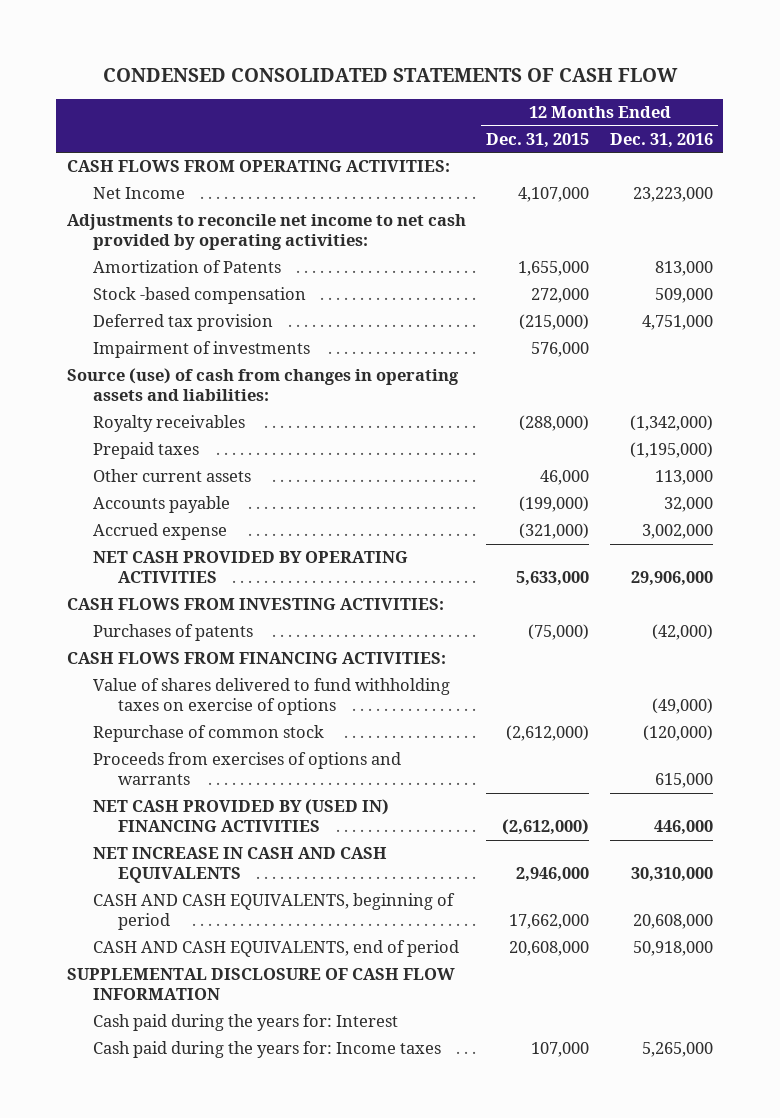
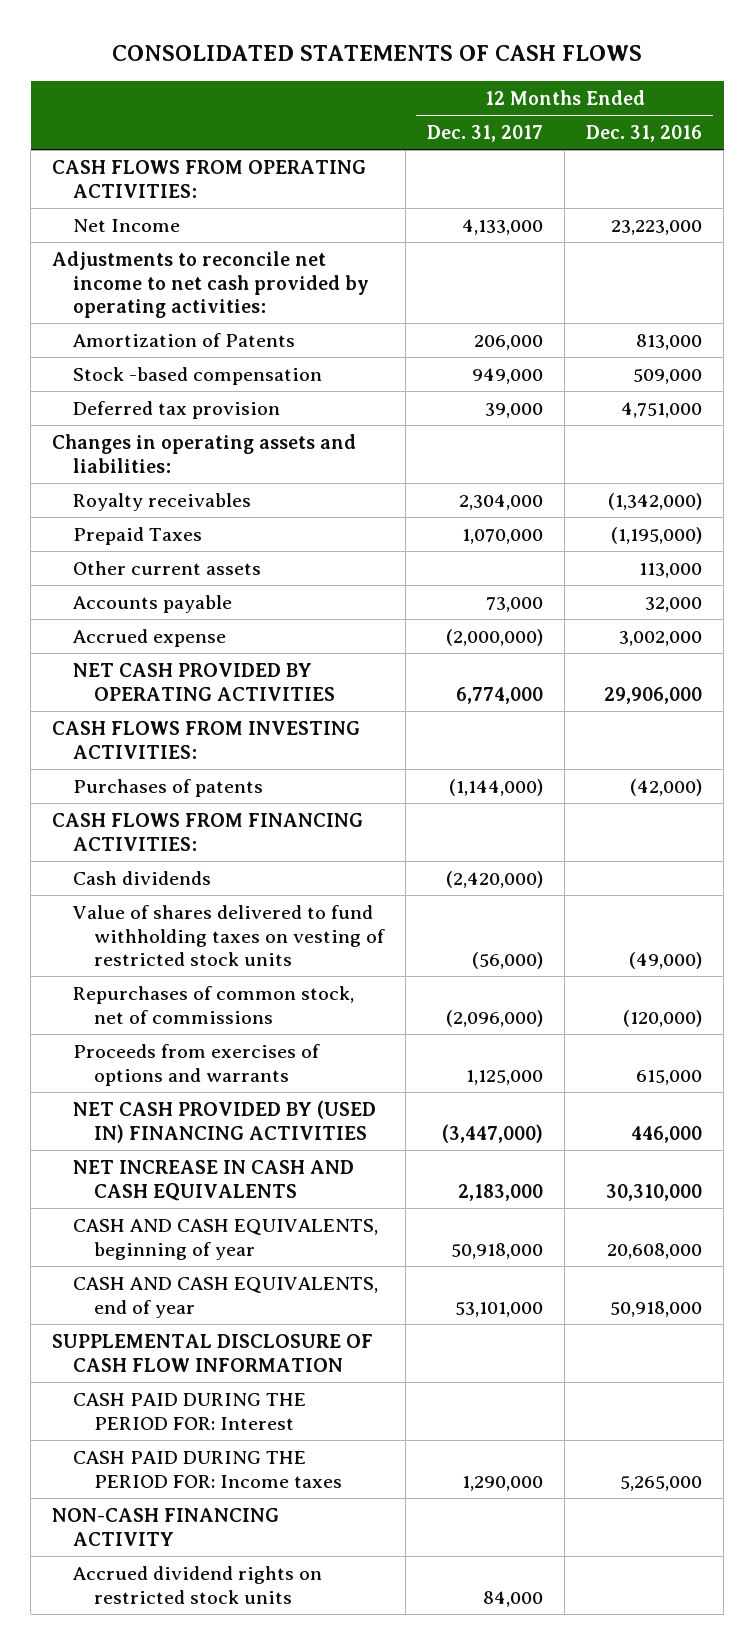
- CONDENSED CONSOLIDATED STATEMENTS OF CASH FLOW
+ CONSOLIDATED STATEMENTS OF CASH FLOWS
- | 12 Months Ended Dec. 31, 2015 | 12 Months Ended Dec. 31, 2016
+ | 12 Months Ended Dec. 31, 2017 | 12 Months Ended Dec. 31, 2016
- Impairment of investments | 576,000 |
- Source (use) of cash from changes in operating assets and liabilities:
+ Changes in operating assets and liabilities:
- Prepaid taxes | | (1,195,000)
+ Prepaid Taxes | 1,070,000 | (1,195,000)
- Value of shares delivered to fund withholding taxes on exercise of options | | (49,000)
- Repurchase of common stock | (2,612,000) | (120,000)
+ Cash dividends | (2,420,000) |
+ Value of shares delivered to fund withholding taxes on vesting of restricted stock units | (56,000) | (49,000)
+ Repurchases of common stock, net of commissions | (2,096,000) | (120,000)
- CASH AND CASH EQUIVALENTS, beginning of period | 17,662,000 | 20,608,000
- CASH AND CASH EQUIVALENTS, end of period | 20,608,000 | 50,918,000
+ CASH AND CASH EQUIVALENTS, beginning of year | 50,918,000 | 20,608,000
+ CASH AND CASH EQUIVALENTS, end of year | 53,101,000 | 50,918,000
- Cash paid during the years for: Interest
- Cash paid during the years for: Income taxes | 107,000 | 5,265,000
+ CASH PAID DURING THE PERIOD FOR: Interest
+ CASH PAID DURING THE PERIOD FOR: Income taxes | 1,290,000 | 5,265,000
+ NON-CASH FINANCING ACTIVITY
+ Accrued dividend rights on restricted stock units | 84,000 |

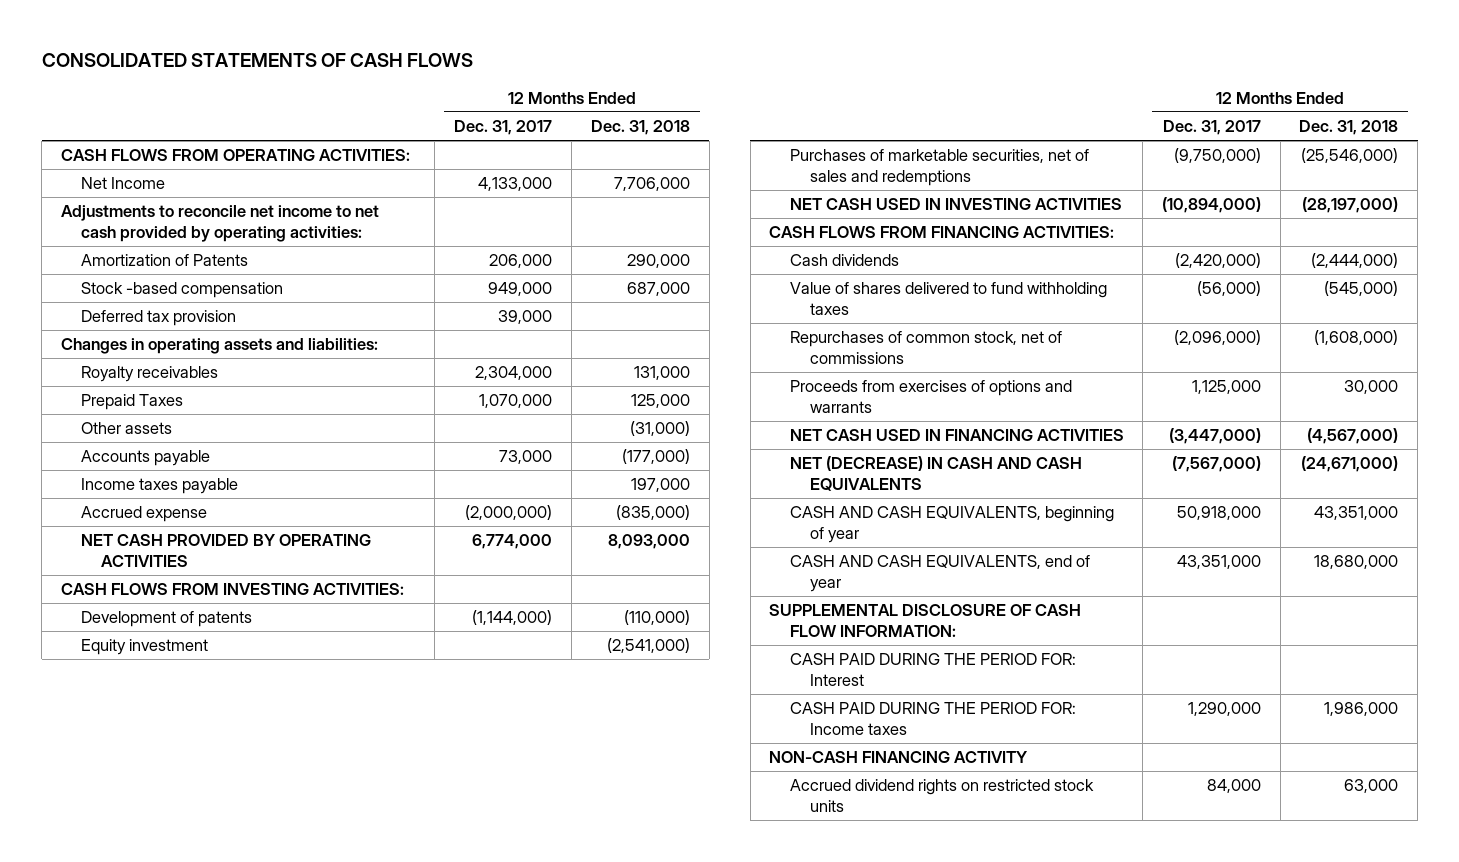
- | 12 Months Ended Dec. 31, 2017 | 12 Months Ended Dec. 31, 2016
+ | 12 Months Ended Dec. 31, 2017 | 12 Months Ended Dec. 31, 2018
- Other current assets | | 113,000
+ Other assets | | (31,000)
+ Income taxes payable | | 197,000
- Purchases of patents | (1,144,000) | (42,000)
+ Development of patents | (1,144,000) | (110,000)
+ Equity investment | | (2,541,000)
+ Purchases of marketable securities, net of sales and redemptions | (9,750,000) | (25,546,000)
+ NET CASH USED IN INVESTING ACTIVITIES | (10,894,000) | (28,197,000)
- Value of shares delivered to fund withholding taxes on vesting of restricted stock units | (56,000) | (49,000)
+ Value of shares delivered to fund withholding taxes | (56,000) | (545,000)
- NET CASH PROVIDED BY (USED IN) FINANCING ACTIVITIES | (3,447,000) | 446,000
- NET INCREASE IN CASH AND CASH EQUIVALENTS | 2,183,000 | 30,310,000
+ NET CASH USED IN FINANCING ACTIVITIES | (3,447,000) | (4,567,000)
+ NET (DECREASE) IN CASH AND CASH EQUIVALENTS | (7,567,000) | (24,671,000)
- CASH AND CASH EQUIVALENTS, end of year | 53,101,000 | 50,918,000
- SUPPLEMENTAL DISCLOSURE OF CASH FLOW INFORMATION
+ CASH AND CASH EQUIVALENTS, end of year | 43,351,000 | 18,680,000
+ SUPPLEMENTAL DISCLOSURE OF CASH FLOW INFORMATION:

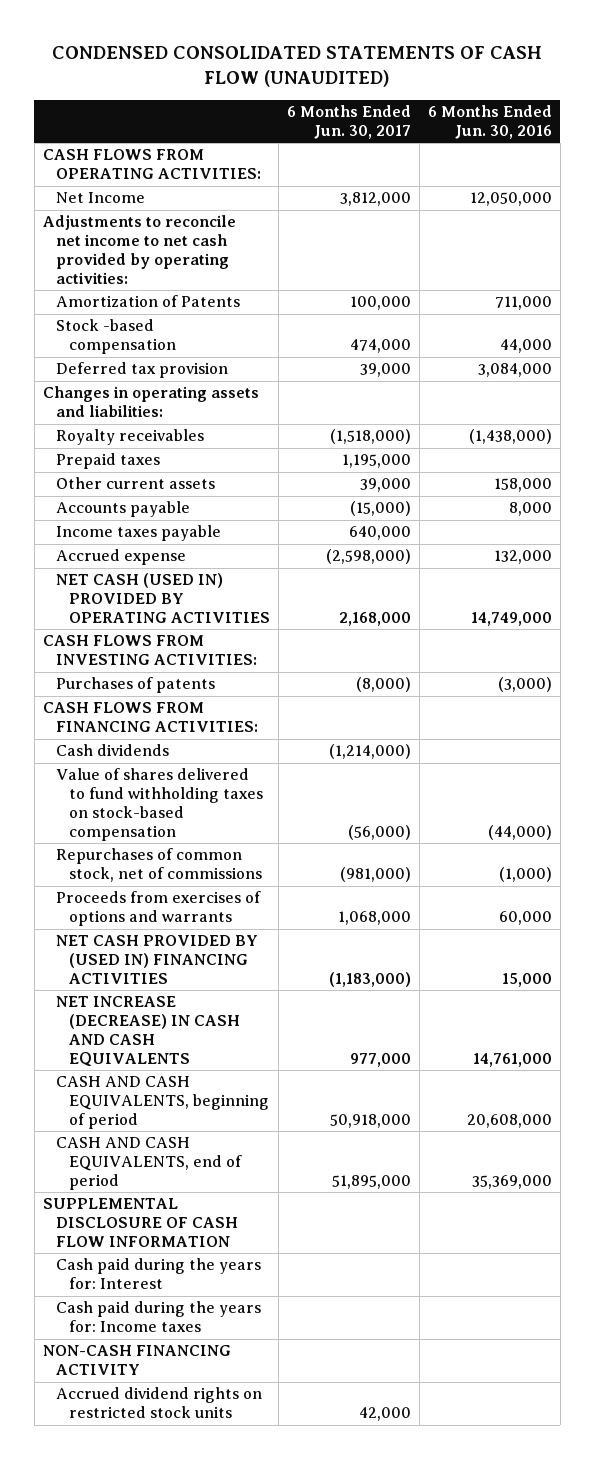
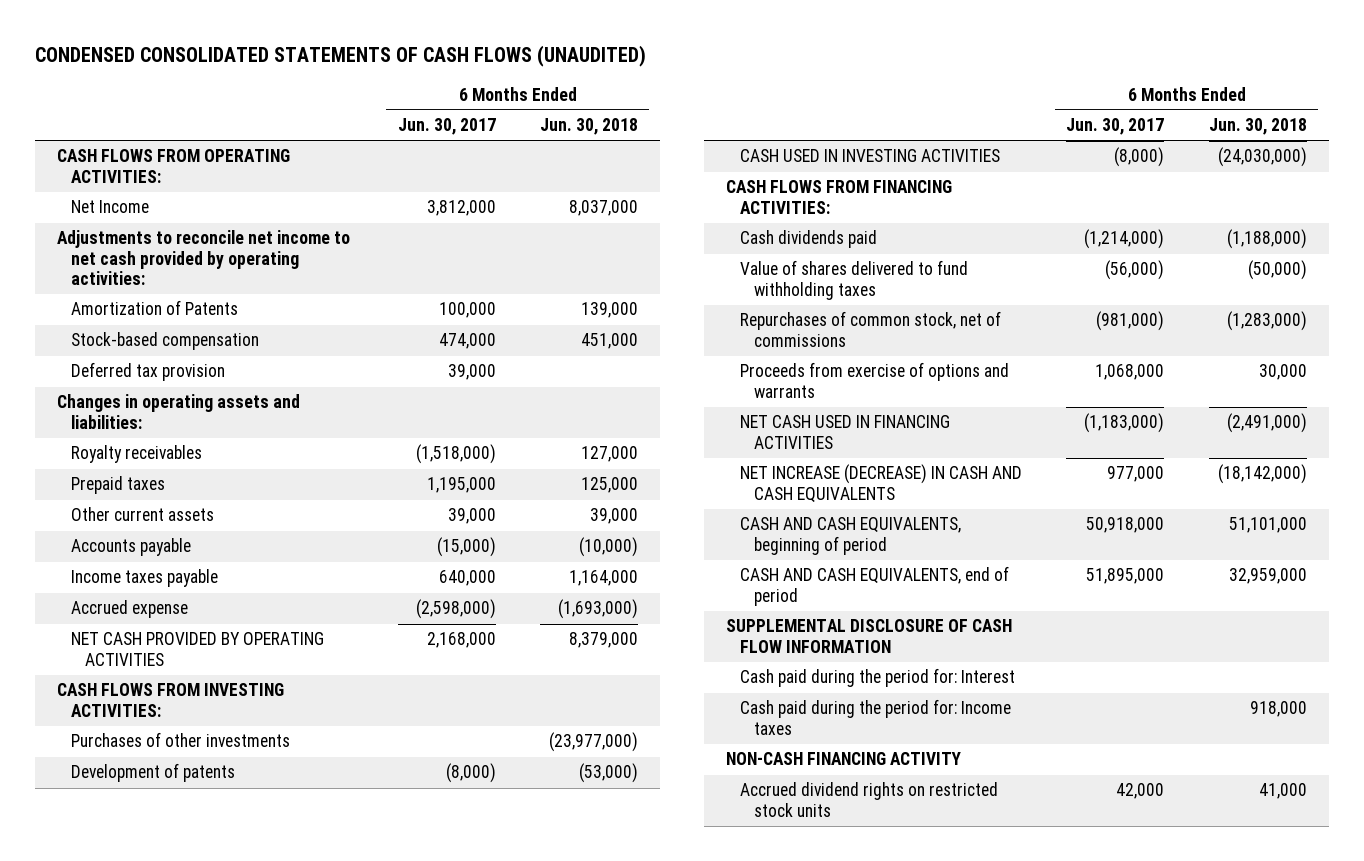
- CONDENSED CONSOLIDATED STATEMENTS OF CASH FLOW (UNAUDITED)
+ CONDENSED CONSOLIDATED STATEMENTS OF CASH FLOWS (UNAUDITED)
- | 6 Months Ended Jun. 30, 2017 | 6 Months Ended Jun. 30, 2016
+ | 6 Months Ended Jun. 30, 2017 | 6 Months Ended Jun. 30, 2018
- Stock -based compensation | 474,000 | 44,000
+ Stock-based compensation | 474,000 | 451,000
- NET CASH (USED IN) PROVIDED BY OPERATING ACTIVITIES | 2,168,000 | 14,749,000
+ NET CASH PROVIDED BY OPERATING ACTIVITIES | 2,168,000 | 8,379,000
- Purchases of patents | (8,000) | (3,000)
+ Purchases of other investments | | (23,977,000)
+ Development of patents | (8,000) | (53,000)
+ CASH USED IN INVESTING ACTIVITIES | (8,000) | (24,030,000)
- Cash dividends | (1,214,000) |
- Value of shares delivered to fund withholding taxes on stock-based compensation | (56,000) | (44,000)
+ Cash dividends paid | (1,214,000) | (1,188,000)
+ Value of shares delivered to fund withholding taxes | (56,000) | (50,000)
- Proceeds from exercises of options and warrants | 1,068,000 | 60,000
- NET CASH PROVIDED BY (USED IN) FINANCING ACTIVITIES | (1,183,000) | 15,000
+ Proceeds from exercise of options and warrants | 1,068,000 | 30,000
+ NET CASH USED IN FINANCING ACTIVITIES | (1,183,000) | (2,491,000)
- Cash paid during the years for: Interest
- Cash paid during the years for: Income taxes
+ Cash paid during the period for: Interest
+ Cash paid during the period for: Income taxes | | 918,000

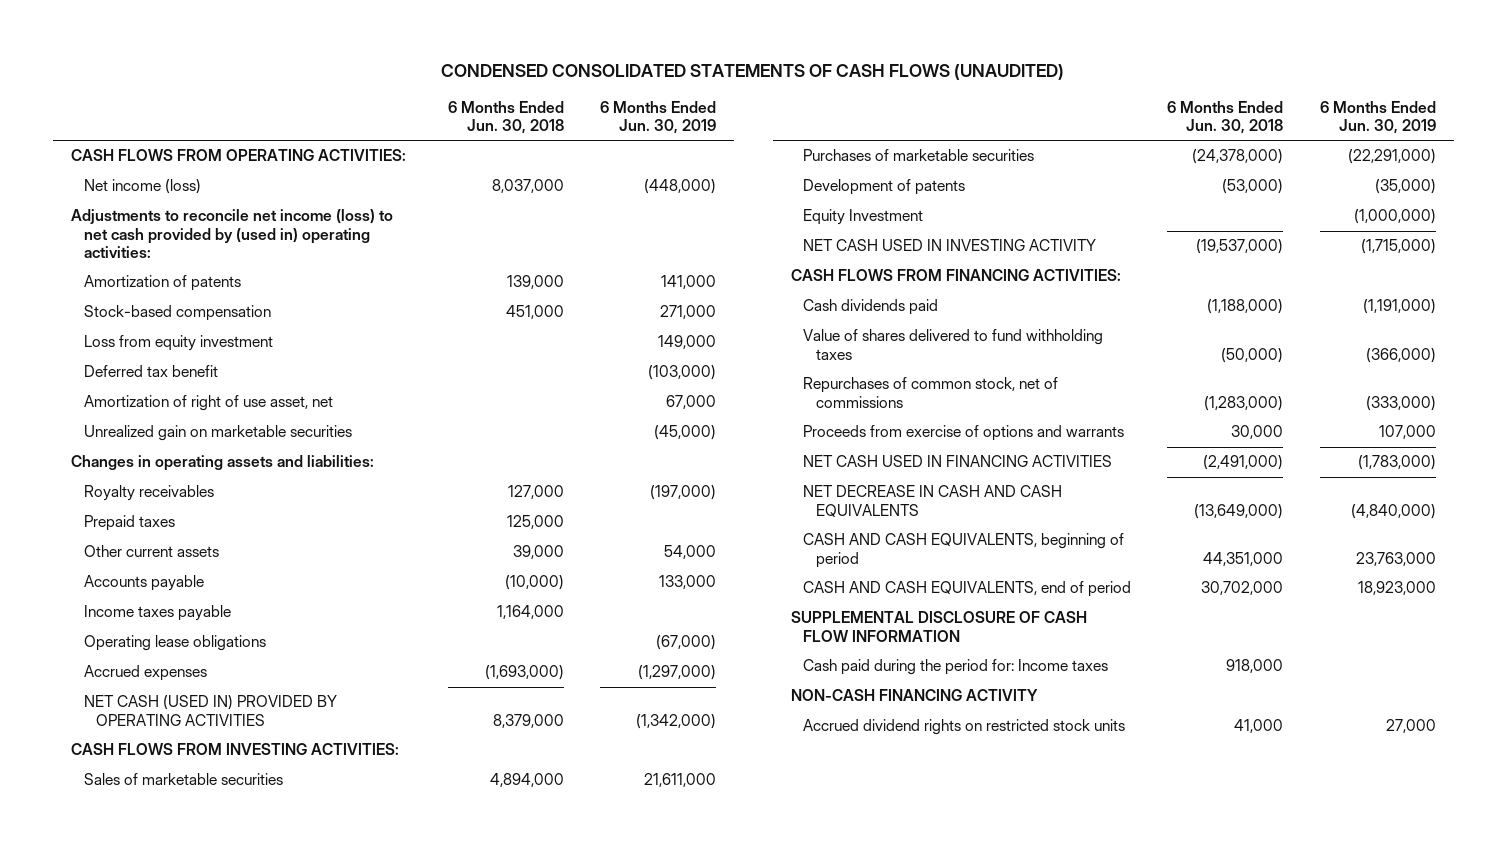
- | 6 Months Ended Jun. 30, 2017 | 6 Months Ended Jun. 30, 2018
+ | 6 Months Ended Jun. 30, 2018 | 6 Months Ended Jun. 30, 2019
- Net Income | 3,812,000 | 8,037,000
- Adjustments to reconcile net income to net cash provided by operating activities:
- Amortization of Patents | 100,000 | 139,000
+ Net income (loss) | 8,037,000 | (448,000)
+ Adjustments to reconcile net income (loss) to net cash provided by (used in) operating activities:
+ Amortization of patents | 139,000 | 141,000
- Deferred tax provision | 39,000 |
+ Loss from equity investment | | 149,000
+ Deferred tax benefit | | (103,000)
+ Amortization of right of use asset, net | | 67,000
+ Unrealized gain on marketable securities | | (45,000)
- Accrued expense | (2,598,000) | (1,693,000)
- NET CASH PROVIDED BY OPERATING ACTIVITIES | 2,168,000 | 8,379,000
+ Operating lease obligations | | (67,000)
+ Accrued expenses | (1,693,000) | (1,297,000)
+ NET CASH (USED IN) PROVIDED BY OPERATING ACTIVITIES | 8,379,000 | (1,342,000)
- Purchases of other investments | | (23,977,000)
+ Sales of marketable securities | 4,894,000 | 21,611,000
+ Purchases of marketable securities | (24,378,000) | (22,291,000)
- CASH USED IN INVESTING ACTIVITIES | (8,000) | (24,030,000)
+ Equity Investment | | (1,000,000)
+ NET CASH USED IN INVESTING ACTIVITY | (19,537,000) | (1,715,000)
- NET INCREASE (DECREASE) IN CASH AND CASH EQUIVALENTS | 977,000 | (18,142,000)
- CASH AND CASH EQUIVALENTS, beginning of period | 50,918,000 | 51,101,000
- CASH AND CASH EQUIVALENTS, end of period | 51,895,000 | 32,959,000
+ NET DECREASE IN CASH AND CASH EQUIVALENTS | (13,649,000) | (4,840,000)
+ CASH AND CASH EQUIVALENTS, beginning of period | 44,351,000 | 23,763,000
+ CASH AND CASH EQUIVALENTS, end of period | 30,702,000 | 18,923,000
- Cash paid during the period for: Interest

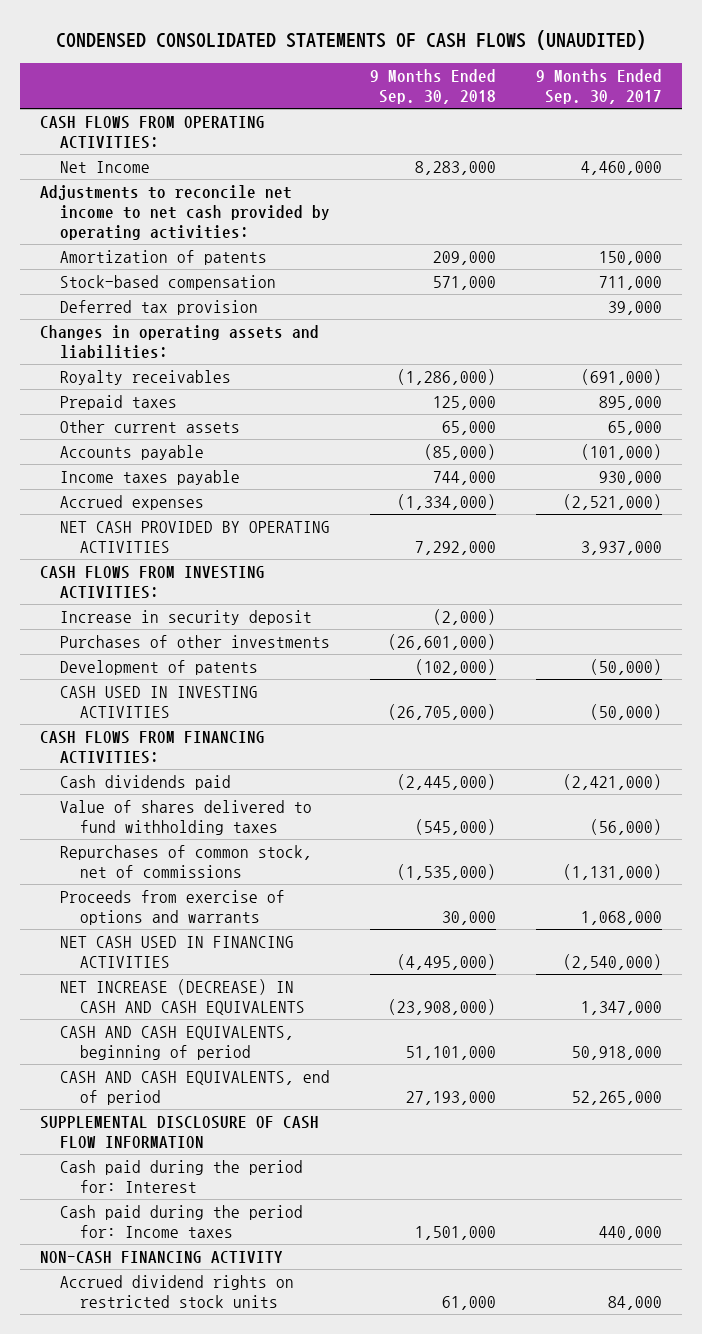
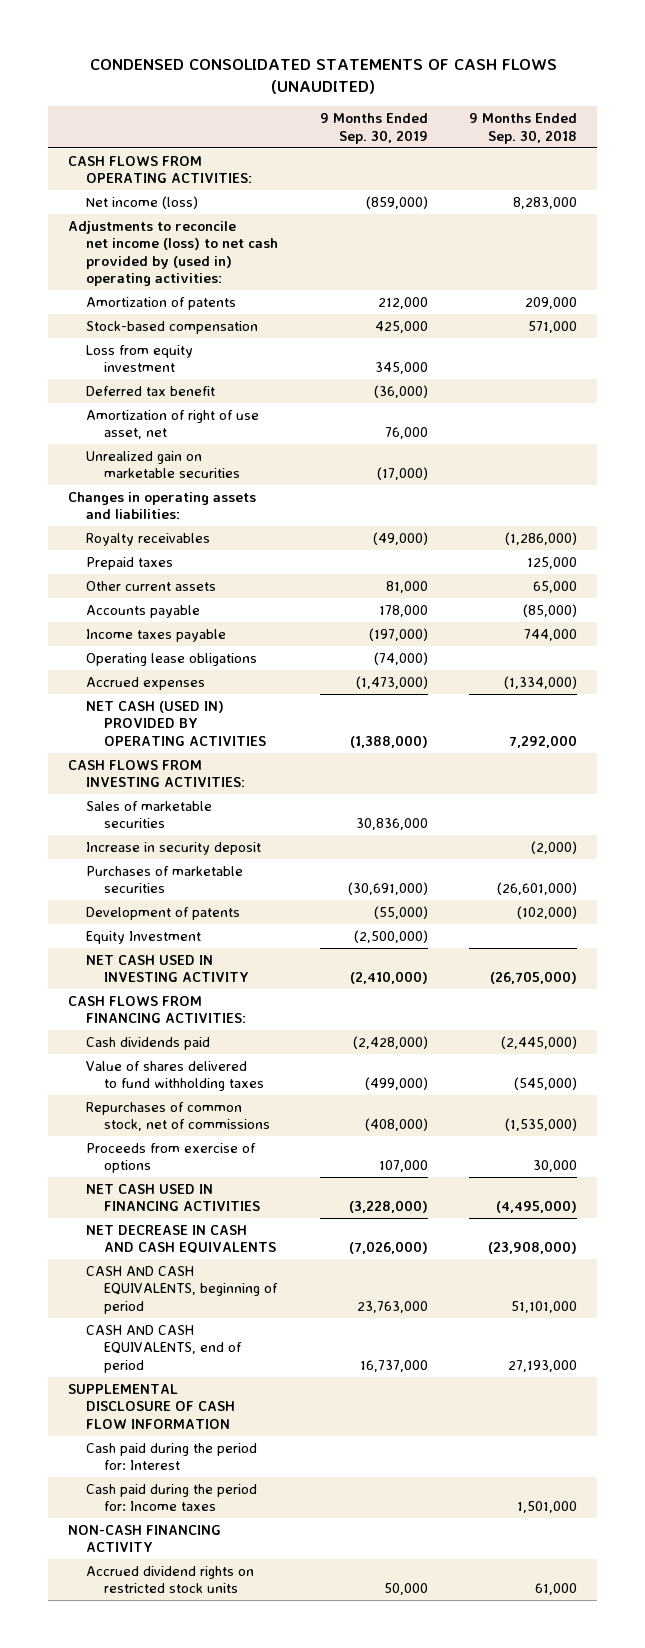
- | 9 Months Ended Sep. 30, 2018 | 9 Months Ended Sep. 30, 2017
+ | 9 Months Ended Sep. 30, 2019 | 9 Months Ended Sep. 30, 2018
- Net Income | 8,283,000 | 4,460,000
- Adjustments to reconcile net income to net cash provided by operating activities:
+ Net income (loss) | (859,000) | 8,283,000
+ Adjustments to reconcile net income (loss) to net cash provided by (used in) operating activities:
- Deferred tax provision | | 39,000
+ Loss from equity investment | 345,000 |
+ Deferred tax benefit | (36,000) |
+ Amortization of right of use asset, net | 76,000 |
+ Unrealized gain on marketable securities | (17,000) |
+ Operating lease obligations | (74,000) |
- NET CASH PROVIDED BY OPERATING ACTIVITIES | 7,292,000 | 3,937,000
+ NET CASH (USED IN) PROVIDED BY OPERATING ACTIVITIES | (1,388,000) | 7,292,000
+ Sales of marketable securities | 30,836,000 |
- Purchases of other investments | (26,601,000) |
+ Purchases of marketable securities | (30,691,000) | (26,601,000)
- CASH USED IN INVESTING ACTIVITIES | (26,705,000) | (50,000)
+ Equity Investment | (2,500,000) |
+ NET CASH USED IN INVESTING ACTIVITY | (2,410,000) | (26,705,000)
- Proceeds from exercise of options and warrants | 30,000 | 1,068,000
+ Proceeds from exercise of options | 107,000 | 30,000
- NET INCREASE (DECREASE) IN CASH AND CASH EQUIVALENTS | (23,908,000) | 1,347,000
+ NET DECREASE IN CASH AND CASH EQUIVALENTS | (7,026,000) | (23,908,000)

